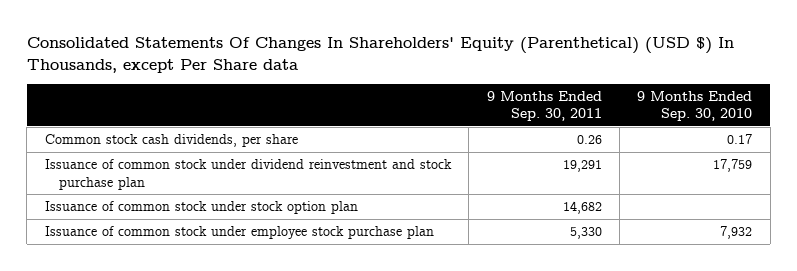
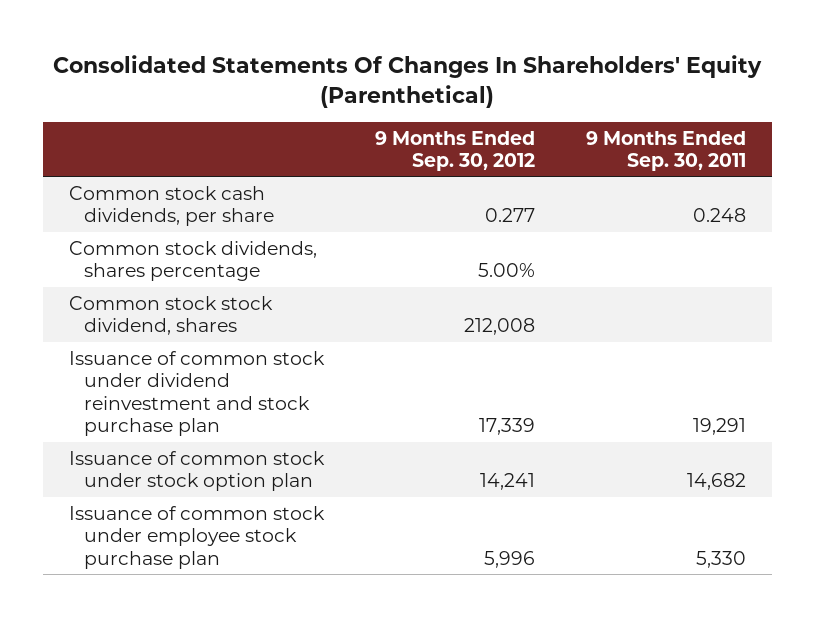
- Consolidated Statements Of Changes In Shareholders' Equity (Parenthetical) (USD $) In Thousands, except Per Share data
+ Consolidated Statements Of Changes In Shareholders' Equity (Parenthetical)
- | 9 Months Ended Sep. 30, 2011 | 9 Months Ended Sep. 30, 2010
+ | 9 Months Ended Sep. 30, 2012 | 9 Months Ended Sep. 30, 2011
- Common stock cash dividends, per share | 0.26 | 0.17
+ Common stock cash dividends, per share | 0.277 | 0.248
+ Common stock dividends, shares percentage | 5.00% |
+ Common stock stock dividend, shares | 212,008 |

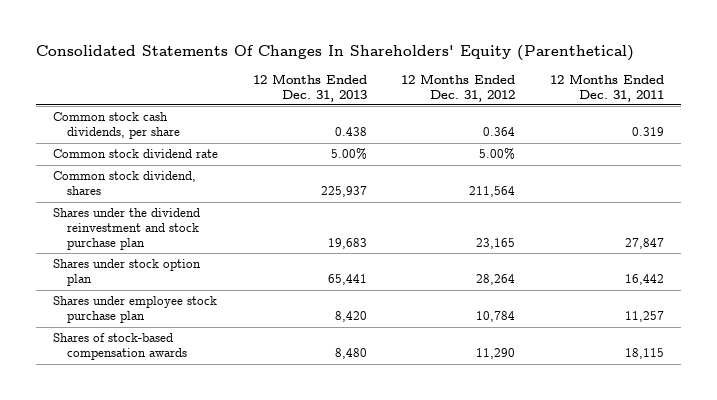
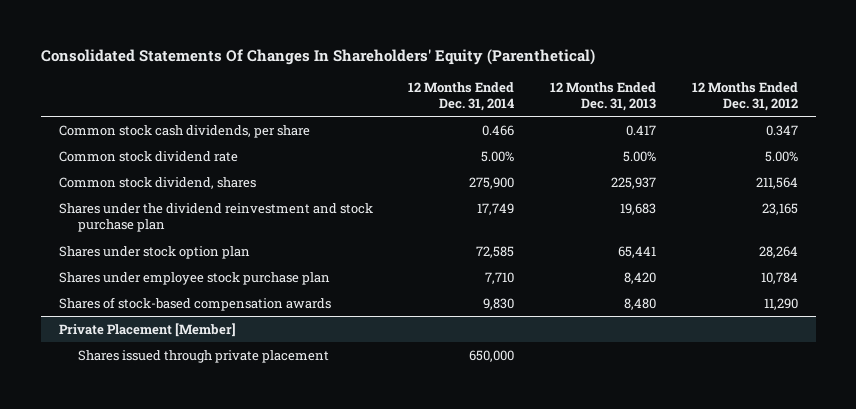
- | 12 Months Ended Dec. 31, 2013 | 12 Months Ended Dec. 31, 2012 | 12 Months Ended Dec. 31, 2011
+ | 12 Months Ended Dec. 31, 2014 | 12 Months Ended Dec. 31, 2013 | 12 Months Ended Dec. 31, 2012
- Common stock cash dividends, per share | 0.438 | 0.364 | 0.319
+ Common stock cash dividends, per share | 0.466 | 0.417 | 0.347
+ Private Placement [Member]
+ Shares issued through private placement | 650,000 | |

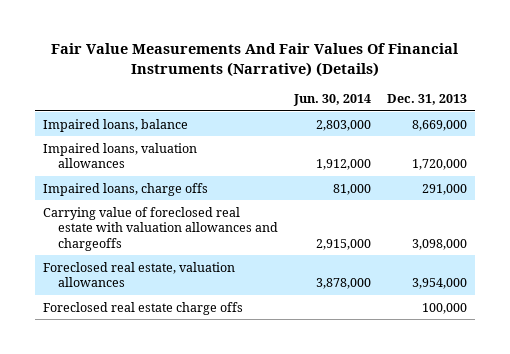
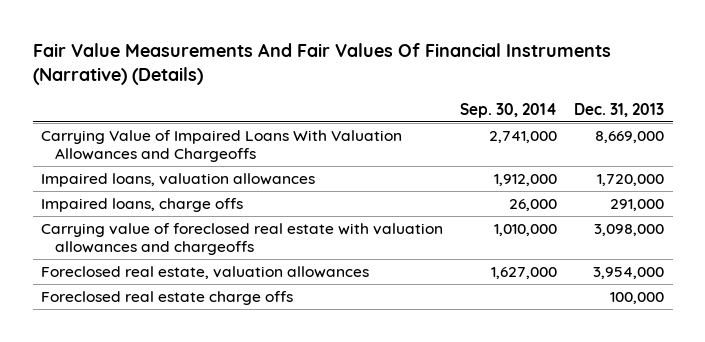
- | Jun. 30, 2014 | Dec. 31, 2013
+ | Sep. 30, 2014 | Dec. 31, 2013
- Impaired loans, balance | 2,803,000 | 8,669,000
+ Carrying Value of Impaired Loans With Valuation Allowances and Chargeoffs | 2,741,000 | 8,669,000

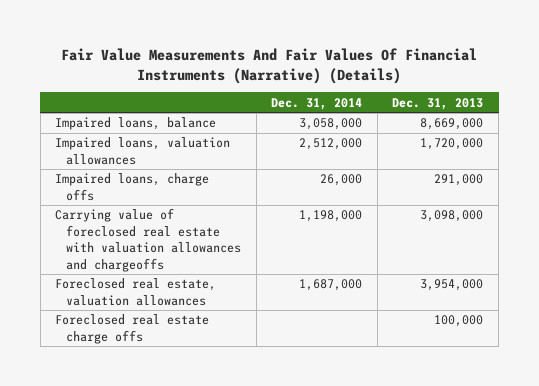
- | Sep. 30, 2014 | Dec. 31, 2013
+ | Dec. 31, 2014 | Dec. 31, 2013
- Carrying Value of Impaired Loans With Valuation Allowances and Chargeoffs | 2,741,000 | 8,669,000
+ Impaired loans, balance | 3,058,000 | 8,669,000

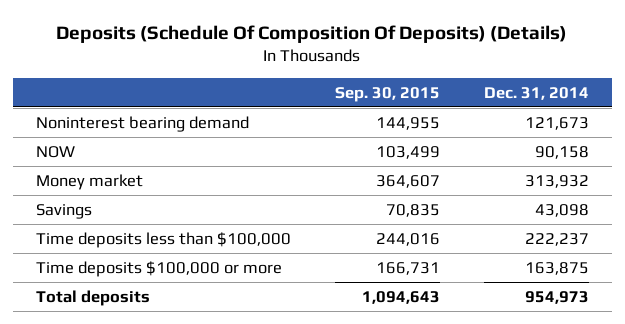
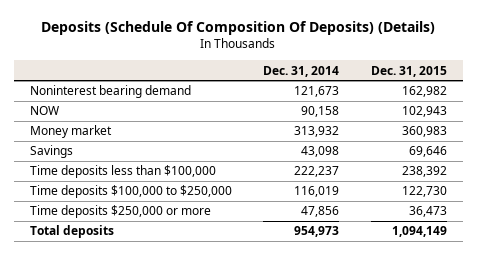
- | Sep. 30, 2015 | Dec. 31, 2014
+ | Dec. 31, 2014 | Dec. 31, 2015
- Time deposits $100,000 or more | 166,731 | 163,875
+ Time deposits $100,000 to $250,000 | 116,019 | 122,730
+ Time deposits $250,000 or more | 47,856 | 36,473

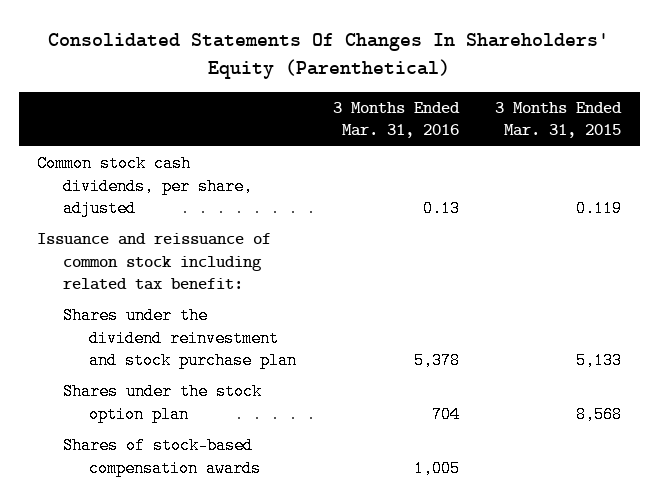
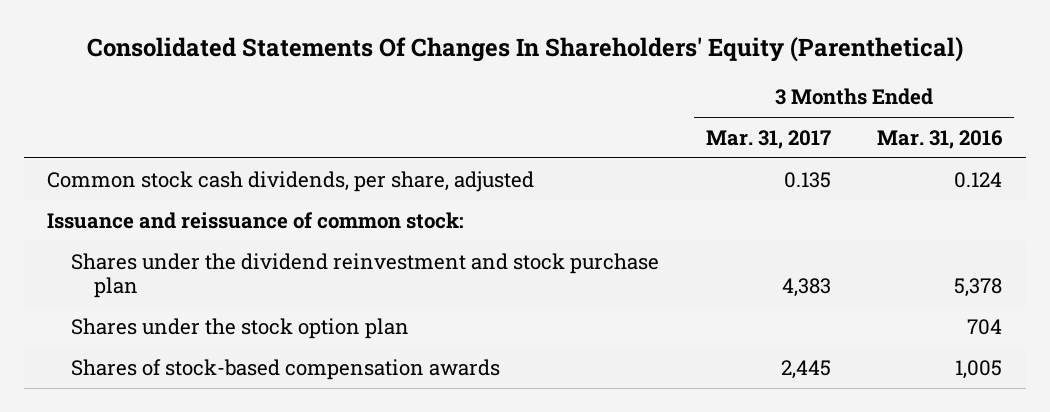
- | 3 Months Ended Mar. 31, 2016 | 3 Months Ended Mar. 31, 2015
+ | 3 Months Ended Mar. 31, 2017 | 3 Months Ended Mar. 31, 2016
- Common stock cash dividends, per share, adjusted | 0.13 | 0.119
- Issuance and reissuance of common stock including related tax benefit:
+ Common stock cash dividends, per share, adjusted | 0.135 | 0.124
+ Issuance and reissuance of common stock:

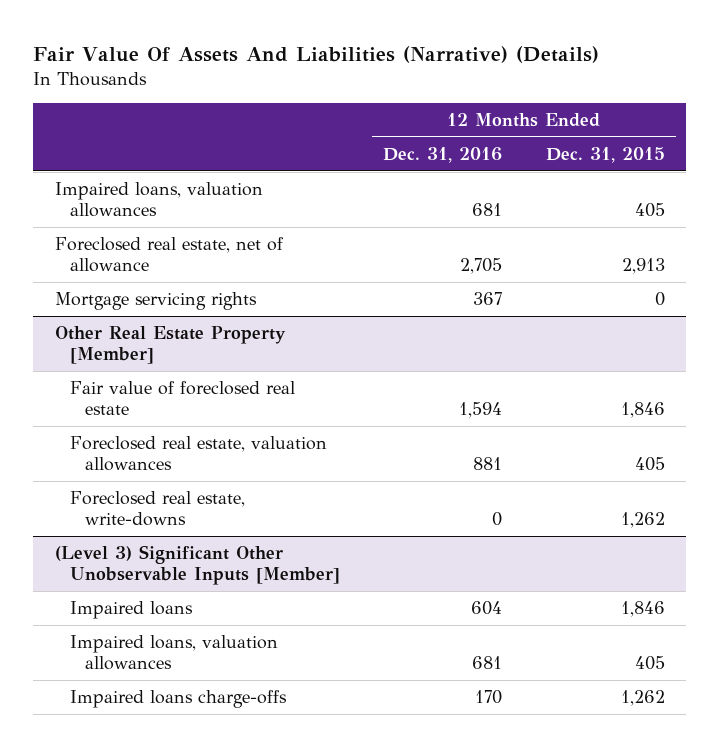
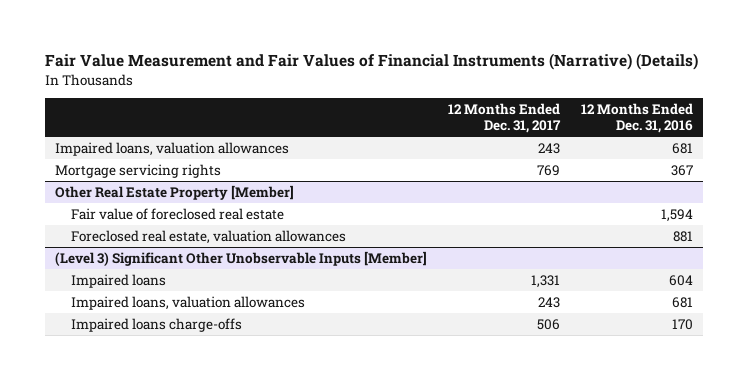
- Fair Value Of Assets And Liabilities (Narrative) (Details)
+ Fair Value Measurement and Fair Values of Financial Instruments (Narrative) (Details)
- | 12 Months Ended Dec. 31, 2016 | 12 Months Ended Dec. 31, 2015
+ | 12 Months Ended Dec. 31, 2017 | 12 Months Ended Dec. 31, 2016
- Foreclosed real estate, net of allowance | 2,705 | 2,913
@ Other Real Estate Property [Member]
- Foreclosed real estate, write-downs | 0 | 1,262

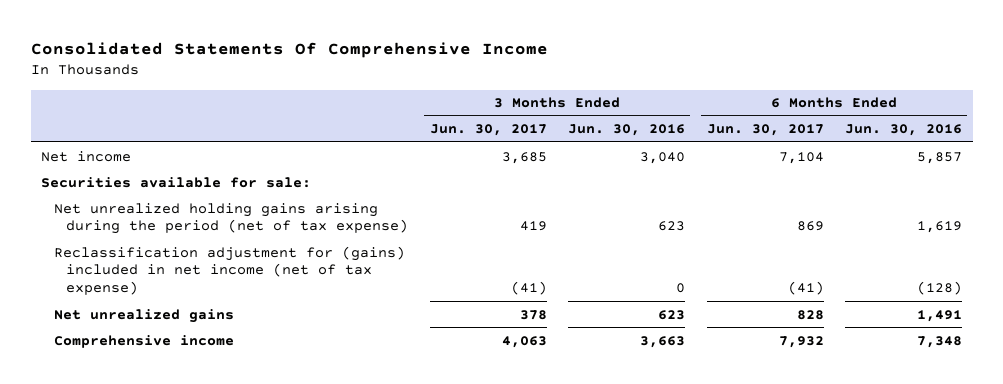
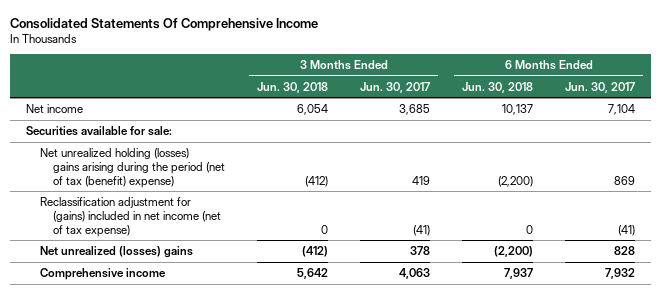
- | 3 Months Ended Jun. 30, 2017 | 3 Months Ended Jun. 30, 2016 | 6 Months Ended Jun. 30, 2017 | 6 Months Ended Jun. 30, 2016
+ | 3 Months Ended Jun. 30, 2018 | 3 Months Ended Jun. 30, 2017 | 6 Months Ended Jun. 30, 2018 | 6 Months Ended Jun. 30, 2017
- Net unrealized holding gains arising during the period (net of tax expense) | 419 | 623 | 869 | 1,619
+ Net unrealized holding (losses) gains arising during the period (net of tax (benefit) expense) | (412) | 419 | (2,200) | 869
- Net unrealized gains | 378 | 623 | 828 | 1,491
+ Net unrealized (losses) gains | (412) | 378 | (2,200) | 828

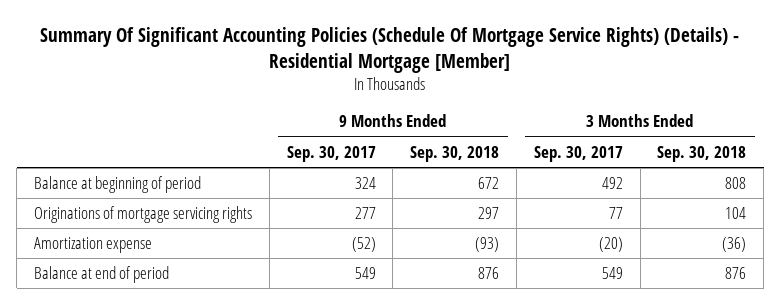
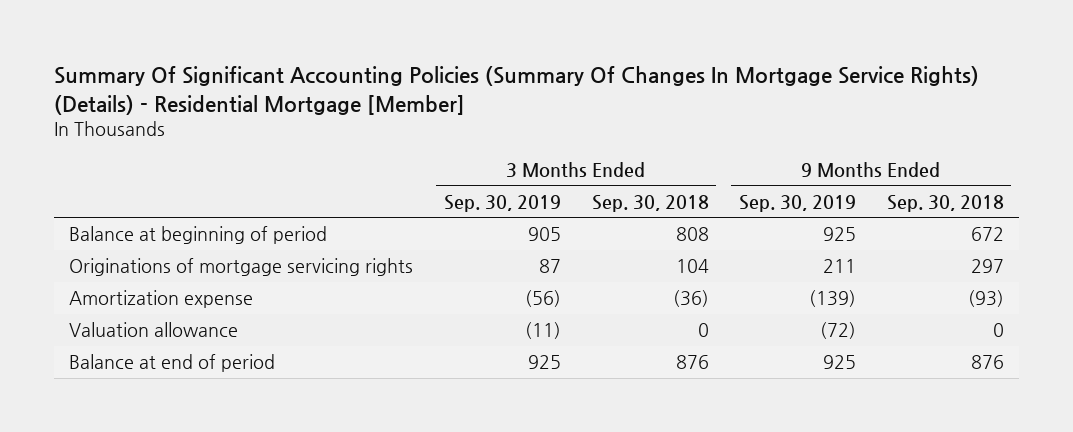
- Summary Of Significant Accounting Policies (Schedule Of Mortgage Service Rights) (Details) - Residential Mortgage [Member]
+ Summary Of Significant Accounting Policies (Summary Of Changes In Mortgage Service Rights) (Details) - Residential Mortgage [Member]
- | 9 Months Ended Sep. 30, 2017 | 9 Months Ended Sep. 30, 2018 | 3 Months Ended Sep. 30, 2017 | 3 Months Ended Sep. 30, 2018
+ | 3 Months Ended Sep. 30, 2019 | 3 Months Ended Sep. 30, 2018 | 9 Months Ended Sep. 30, 2019 | 9 Months Ended Sep. 30, 2018
+ Valuation allowance | (11) | 0 | (72) | 0

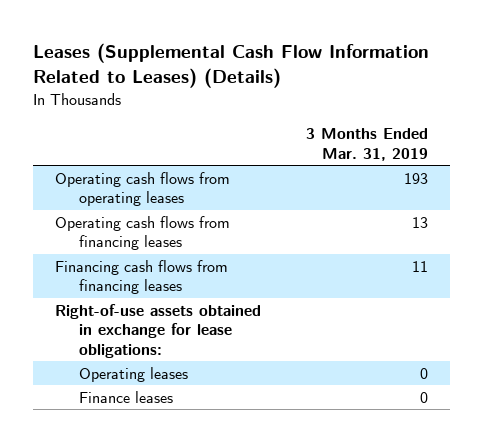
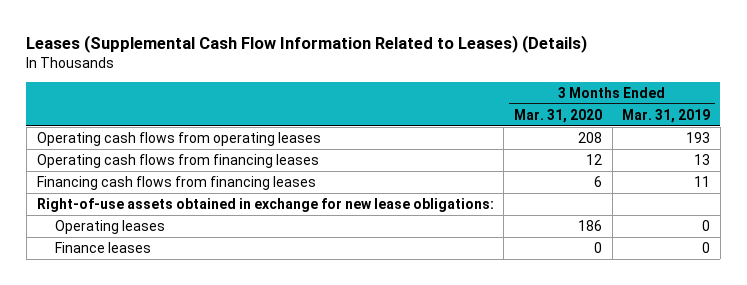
- | 3 Months Ended Mar. 31, 2019
+ | 3 Months Ended Mar. 31, 2020 | 3 Months Ended Mar. 31, 2019
- Right-of-use assets obtained in exchange for lease obligations:
+ Right-of-use assets obtained in exchange for new lease obligations:

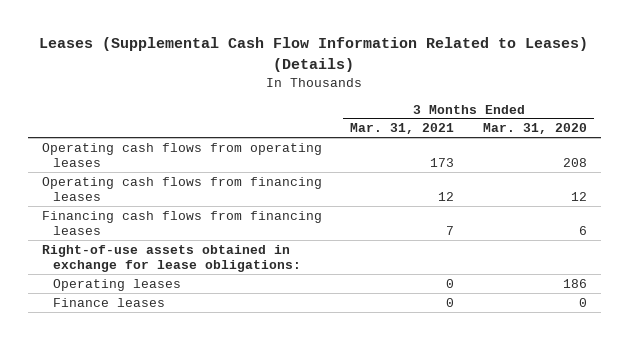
- | 3 Months Ended Mar. 31, 2020 | 3 Months Ended Mar. 31, 2019
+ | 3 Months Ended Mar. 31, 2021 | 3 Months Ended Mar. 31, 2020
- Right-of-use assets obtained in exchange for new lease obligations:
+ Right-of-use assets obtained in exchange for lease obligations:

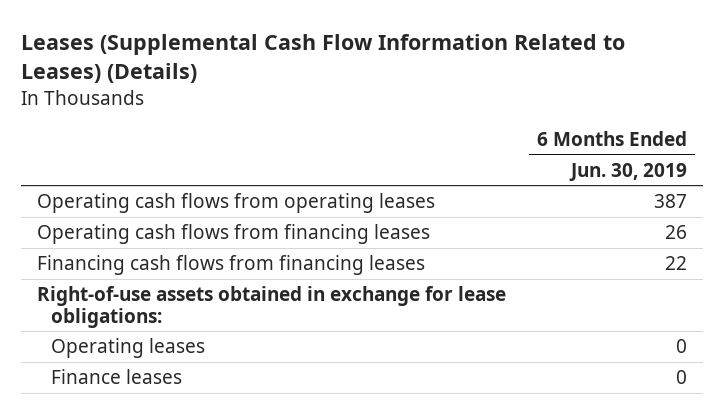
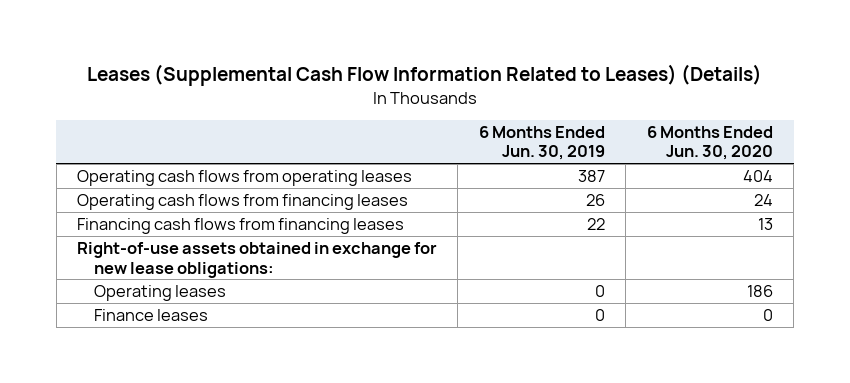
- | 6 Months Ended Jun. 30, 2019
+ | 6 Months Ended Jun. 30, 2019 | 6 Months Ended Jun. 30, 2020
- Right-of-use assets obtained in exchange for lease obligations:
+ Right-of-use assets obtained in exchange for new lease obligations:

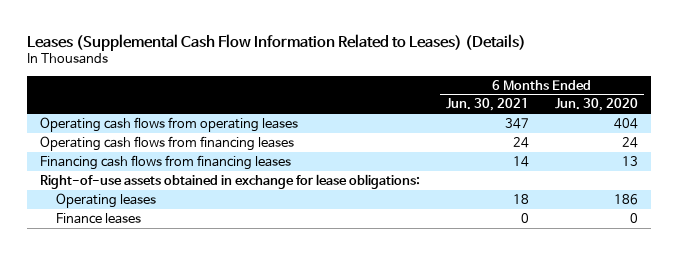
- | 6 Months Ended Jun. 30, 2019 | 6 Months Ended Jun. 30, 2020
+ | 6 Months Ended Jun. 30, 2021 | 6 Months Ended Jun. 30, 2020
- Right-of-use assets obtained in exchange for new lease obligations:
+ Right-of-use assets obtained in exchange for lease obligations:

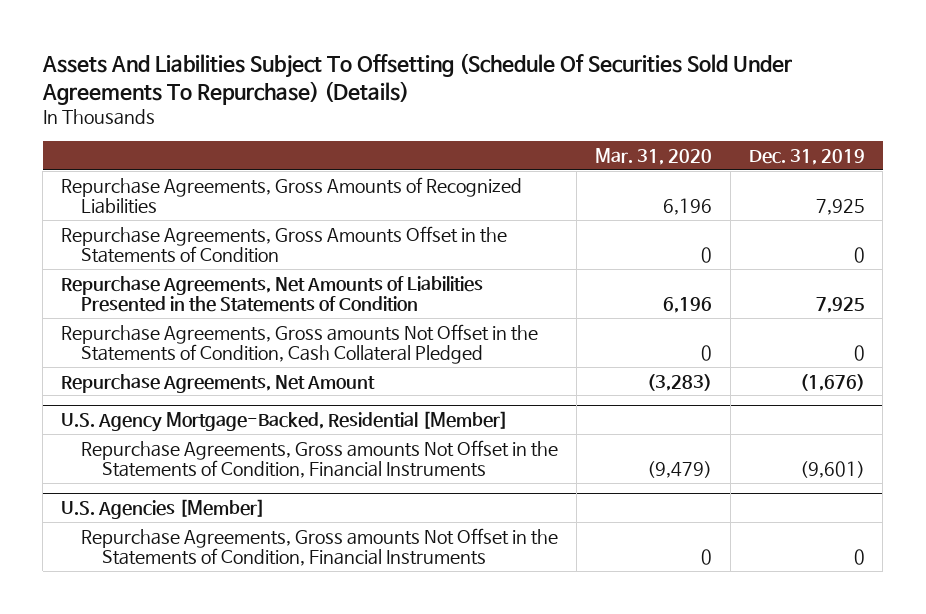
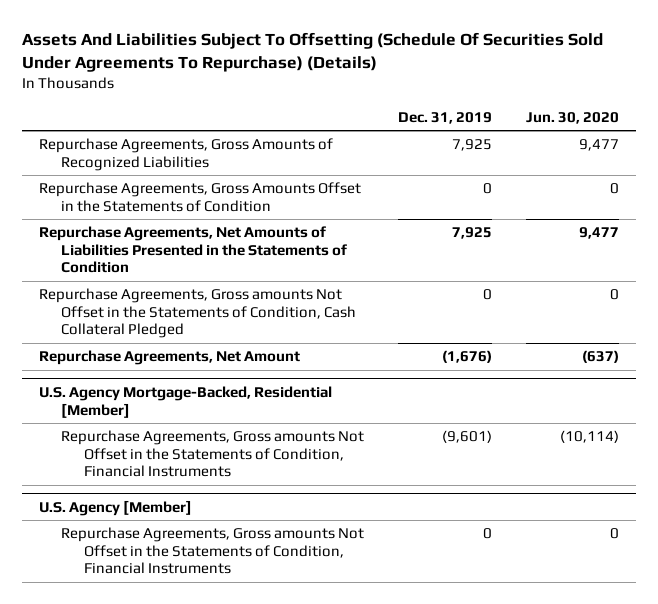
- | Mar. 31, 2020 | Dec. 31, 2019
+ | Dec. 31, 2019 | Jun. 30, 2020
- U.S. Agencies [Member]
+ U.S. Agency [Member]

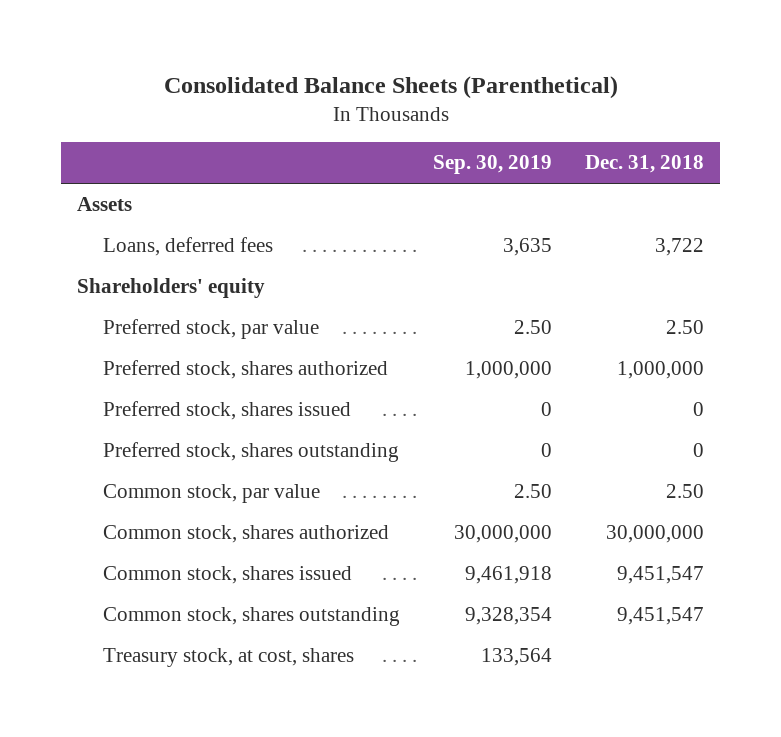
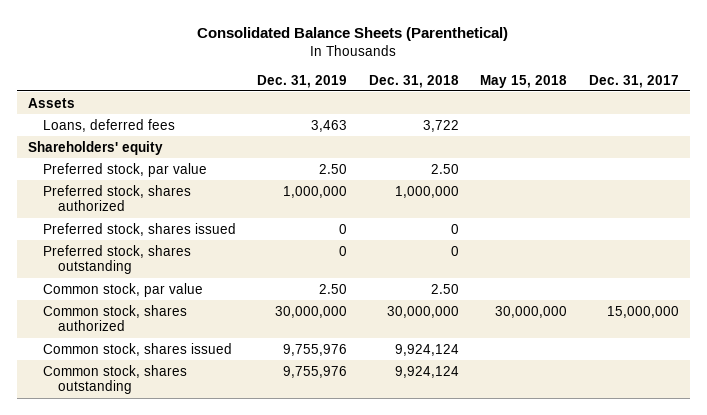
- | Sep. 30, 2019 | Dec. 31, 2018
+ | Dec. 31, 2019 | Dec. 31, 2018 | May 15, 2018 | Dec. 31, 2017
- Common stock, shares issued | 9,461,918 | 9,451,547
- Common stock, shares outstanding | 9,328,354 | 9,451,547
- Treasury stock, at cost, shares | 133,564 |
+ Common stock, shares issued | 9,755,976 | 9,924,124 | |
+ Common stock, shares outstanding | 9,755,976 | 9,924,124 | |

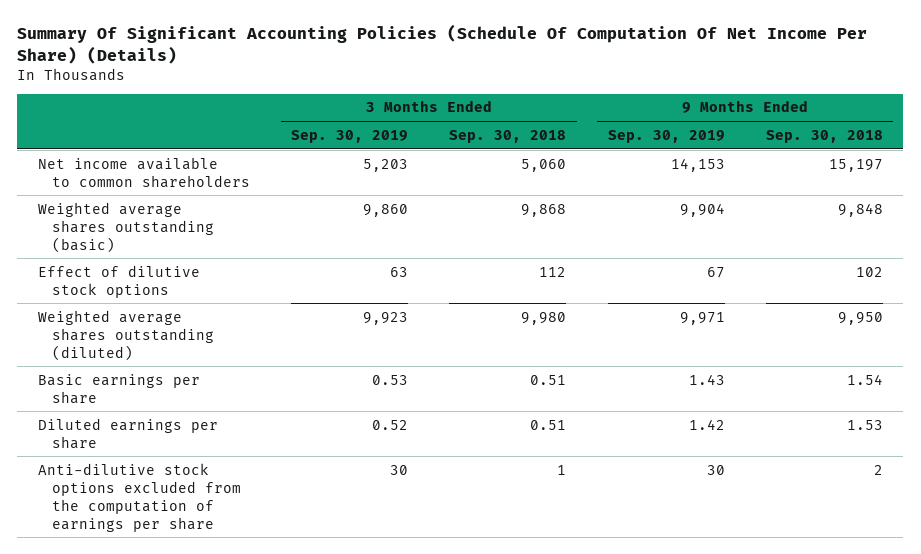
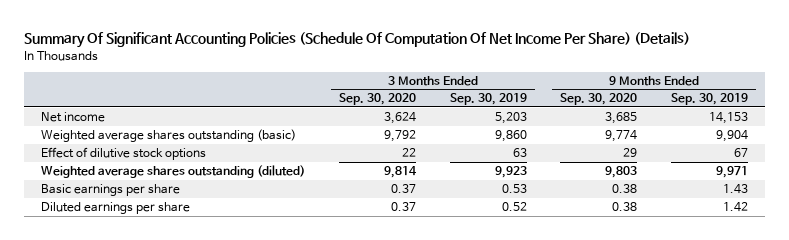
- | 3 Months Ended Sep. 30, 2019 | 3 Months Ended Sep. 30, 2018 | 9 Months Ended Sep. 30, 2019 | 9 Months Ended Sep. 30, 2018
+ | 3 Months Ended Sep. 30, 2020 | 3 Months Ended Sep. 30, 2019 | 9 Months Ended Sep. 30, 2020 | 9 Months Ended Sep. 30, 2019
- Net income available to common shareholders | 5,203 | 5,060 | 14,153 | 15,197
+ Net income | 3,624 | 5,203 | 3,685 | 14,153
- Anti-dilutive stock options excluded from the computation of earnings per share | 30 | 1 | 30 | 2

